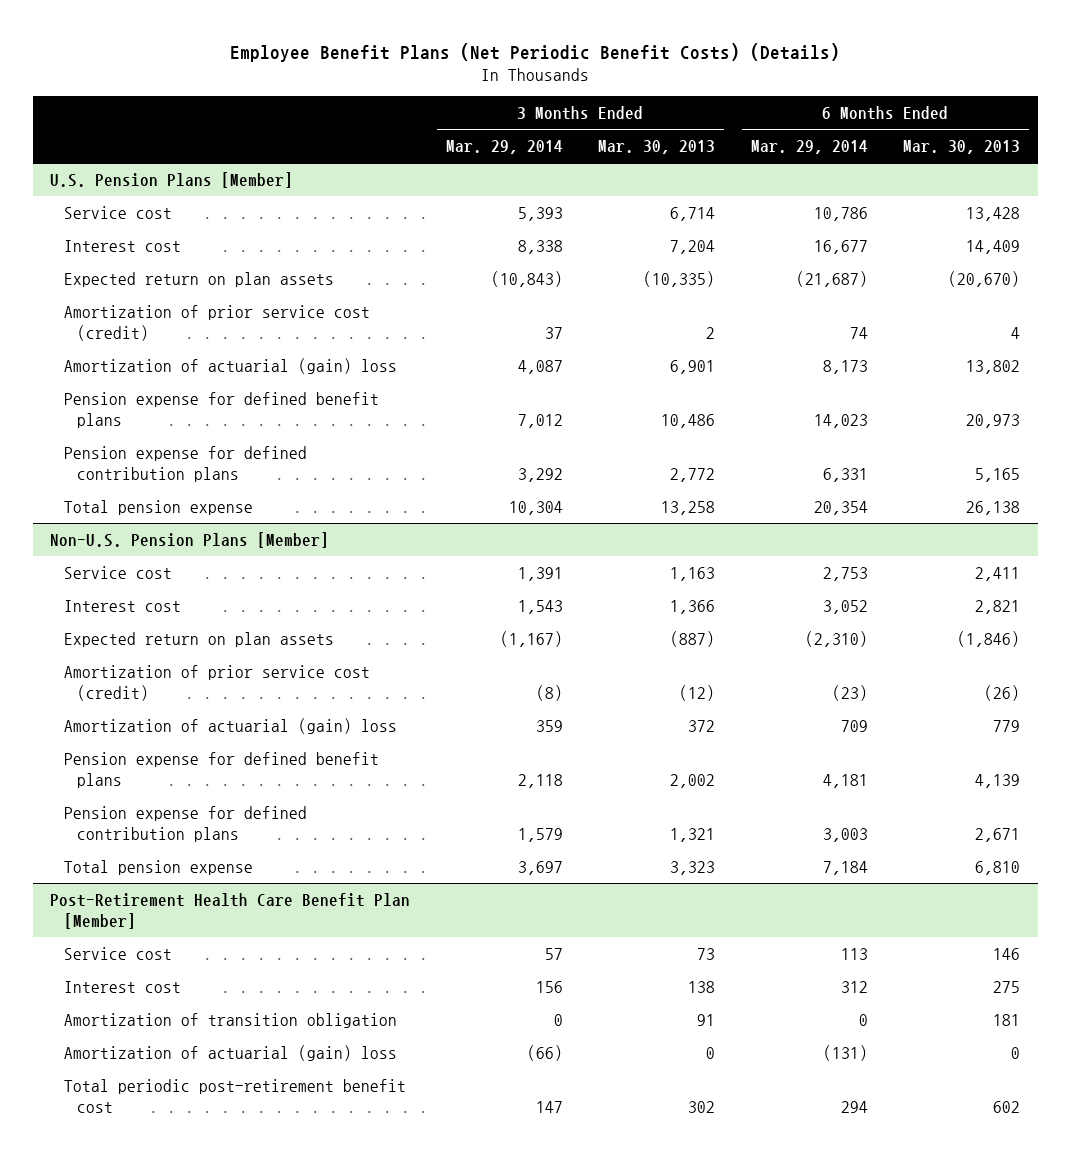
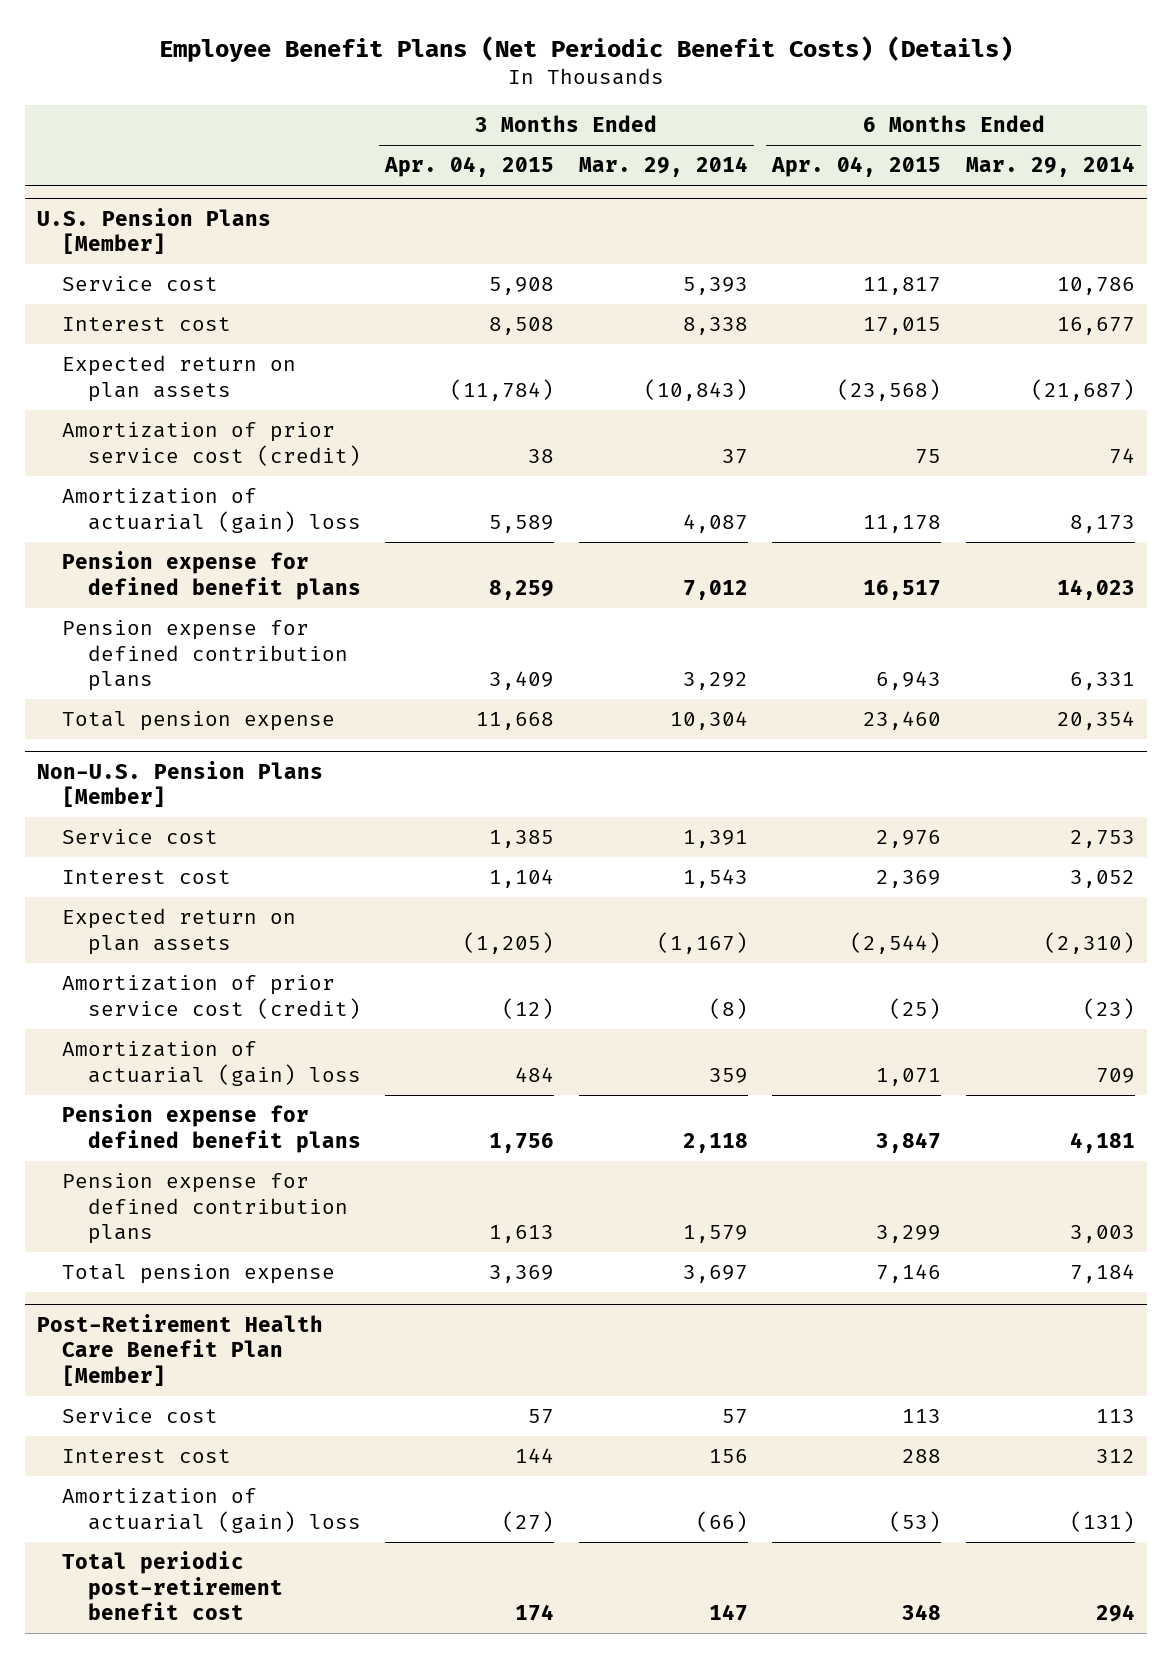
- | 3 Months Ended Mar. 29, 2014 | 3 Months Ended Mar. 30, 2013 | 6 Months Ended Mar. 29, 2014 | 6 Months Ended Mar. 30, 2013
+ | 3 Months Ended Apr. 04, 2015 | 3 Months Ended Mar. 29, 2014 | 6 Months Ended Apr. 04, 2015 | 6 Months Ended Mar. 29, 2014
@ Post-Retirement Health Care Benefit Plan [Member]
- Amortization of transition obligation | 0 | 91 | 0 | 181

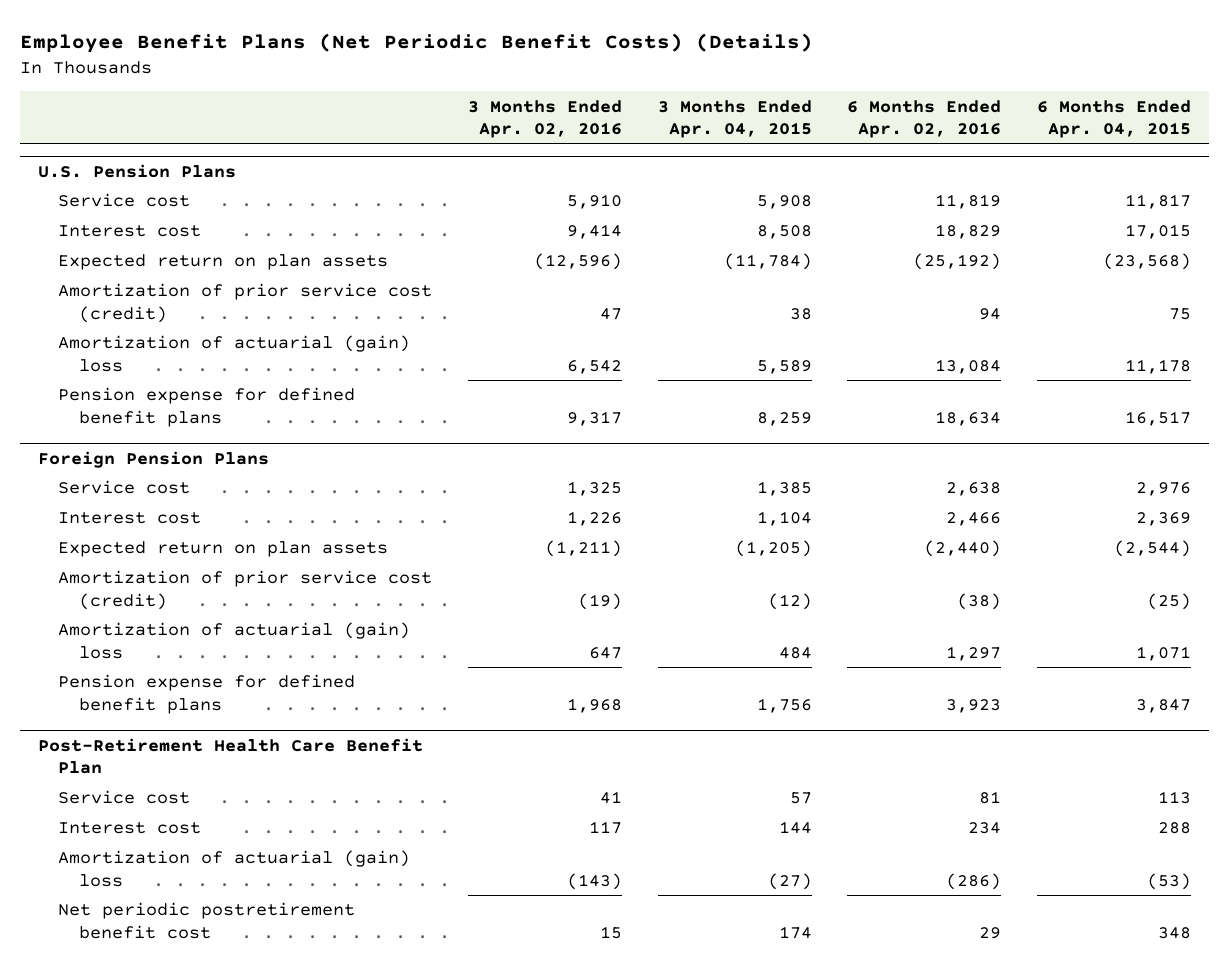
- | 3 Months Ended Apr. 04, 2015 | 3 Months Ended Mar. 29, 2014 | 6 Months Ended Apr. 04, 2015 | 6 Months Ended Mar. 29, 2014
+ | 3 Months Ended Apr. 02, 2016 | 3 Months Ended Apr. 04, 2015 | 6 Months Ended Apr. 02, 2016 | 6 Months Ended Apr. 04, 2015
- U.S. Pension Plans [Member]
+ U.S. Pension Plans
- Pension expense for defined contribution plans | 3,409 | 3,292 | 6,943 | 6,331
- Total pension expense | 11,668 | 10,304 | 23,460 | 20,354
- Non-U.S. Pension Plans [Member]
+ Foreign Pension Plans
- Pension expense for defined contribution plans | 1,613 | 1,579 | 3,299 | 3,003
- Total pension expense | 3,369 | 3,697 | 7,146 | 7,184
- Post-Retirement Health Care Benefit Plan [Member]
+ Post-Retirement Health Care Benefit Plan
- Total periodic post-retirement benefit cost | 174 | 147 | 348 | 294
+ Net periodic postretirement benefit cost | 15 | 174 | 29 | 348

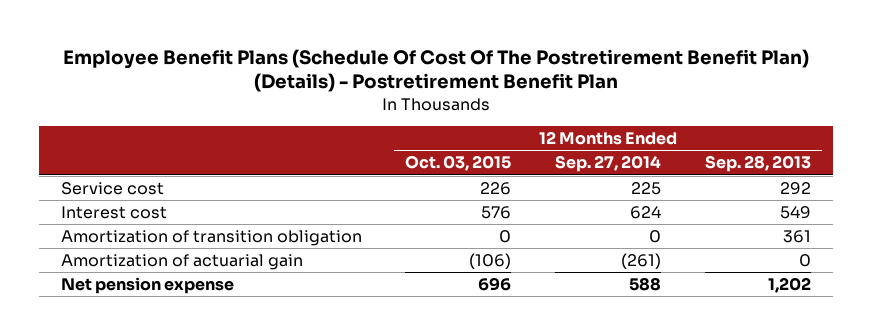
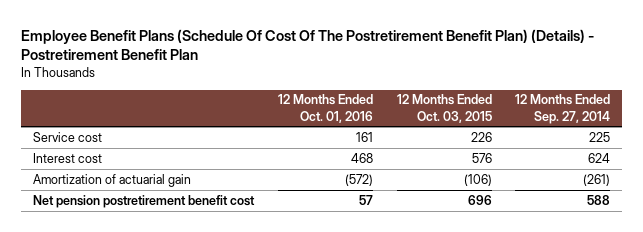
- | 12 Months Ended Oct. 03, 2015 | 12 Months Ended Sep. 27, 2014 | 12 Months Ended Sep. 28, 2013
+ | 12 Months Ended Oct. 01, 2016 | 12 Months Ended Oct. 03, 2015 | 12 Months Ended Sep. 27, 2014
- Amortization of transition obligation | 0 | 0 | 361
- Net pension expense | 696 | 588 | 1,202
+ Net pension postretirement benefit cost | 57 | 696 | 588

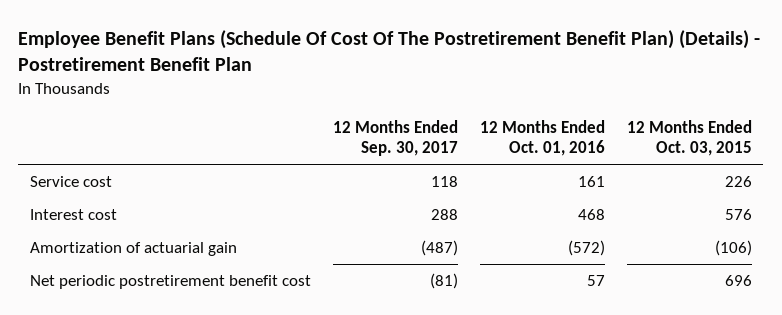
- | 12 Months Ended Oct. 01, 2016 | 12 Months Ended Oct. 03, 2015 | 12 Months Ended Sep. 27, 2014
+ | 12 Months Ended Sep. 30, 2017 | 12 Months Ended Oct. 01, 2016 | 12 Months Ended Oct. 03, 2015
- Net pension postretirement benefit cost | 57 | 696 | 588
+ Net periodic postretirement benefit cost | (81) | 57 | 696

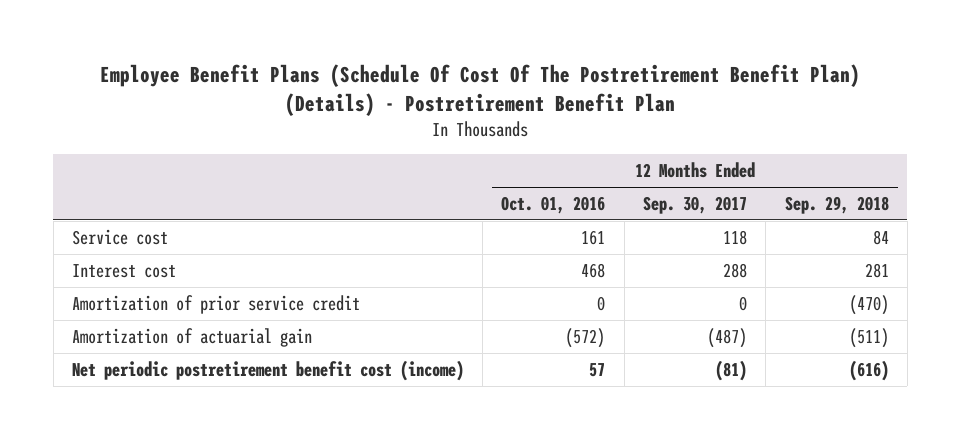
- | 12 Months Ended Sep. 30, 2017 | 12 Months Ended Oct. 01, 2016 | 12 Months Ended Oct. 03, 2015
+ | 12 Months Ended Oct. 01, 2016 | 12 Months Ended Sep. 30, 2017 | 12 Months Ended Sep. 29, 2018
+ Amortization of prior service credit | 0 | 0 | (470)
- Net periodic postretirement benefit cost | (81) | 57 | 696
+ Net periodic postretirement benefit cost (income) | 57 | (81) | (616)

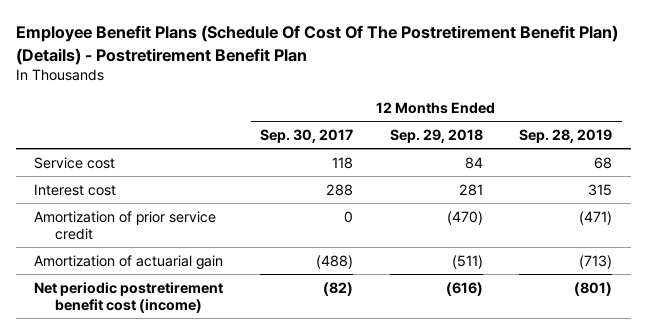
- | 12 Months Ended Oct. 01, 2016 | 12 Months Ended Sep. 30, 2017 | 12 Months Ended Sep. 29, 2018
+ | 12 Months Ended Sep. 30, 2017 | 12 Months Ended Sep. 29, 2018 | 12 Months Ended Sep. 28, 2019
- Amortization of actuarial gain | (572) | (487) | (511)
- Net periodic postretirement benefit cost (income) | 57 | (81) | (616)
+ Amortization of actuarial gain | (488) | (511) | (713)
+ Net periodic postretirement benefit cost (income) | (82) | (616) | (801)

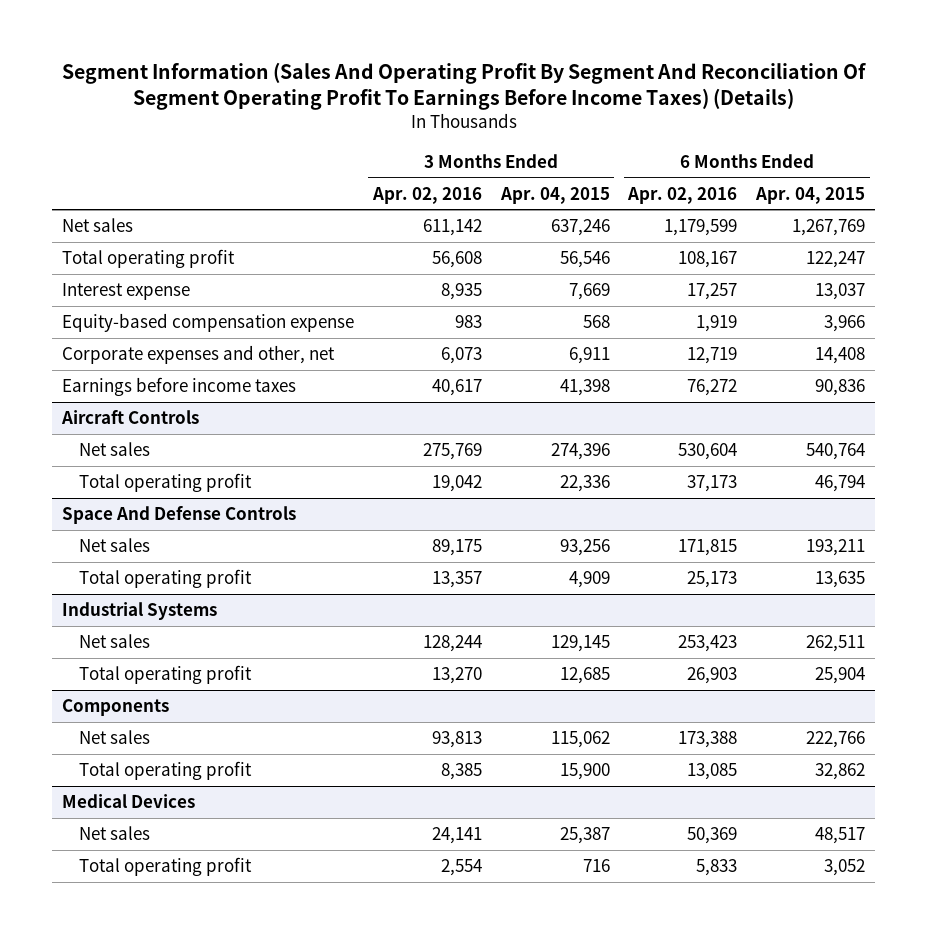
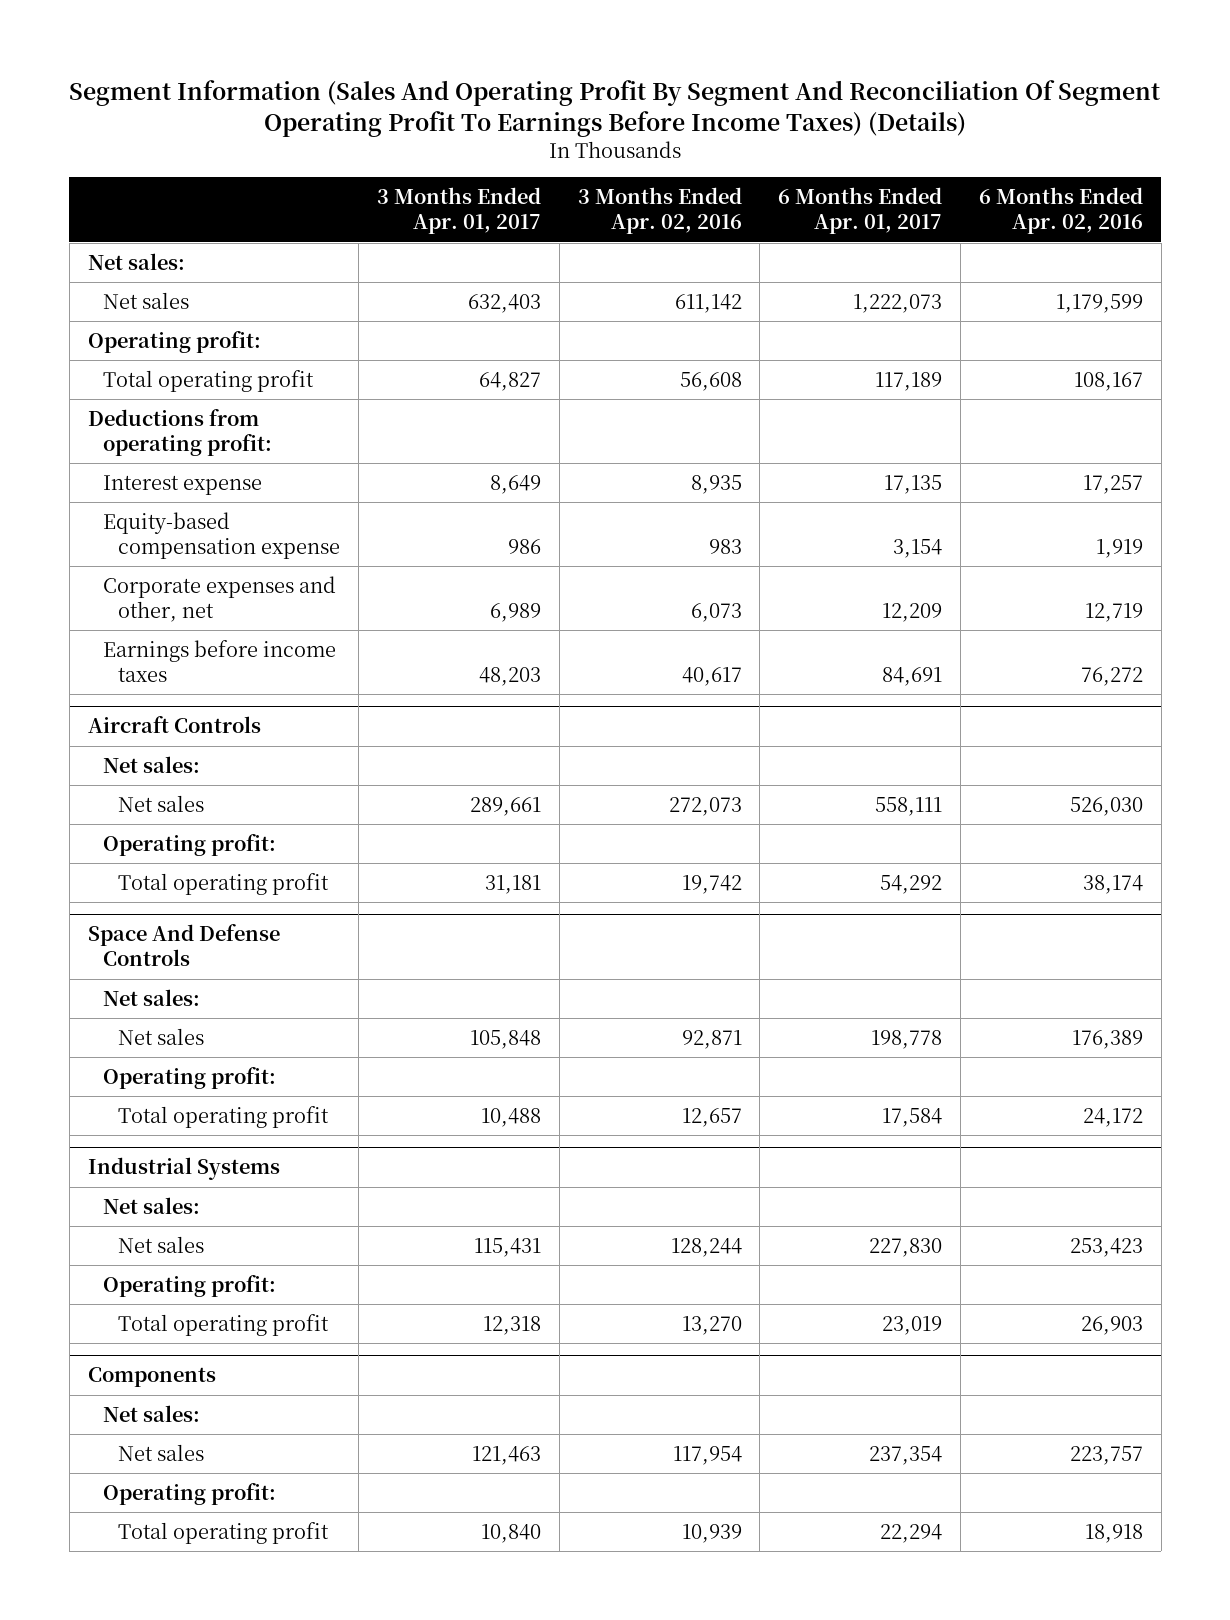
- | 3 Months Ended Apr. 02, 2016 | 3 Months Ended Apr. 04, 2015 | 6 Months Ended Apr. 02, 2016 | 6 Months Ended Apr. 04, 2015
+ | 3 Months Ended Apr. 01, 2017 | 3 Months Ended Apr. 02, 2016 | 6 Months Ended Apr. 01, 2017 | 6 Months Ended Apr. 02, 2016
+ Net sales:
+ Operating profit:
+ Deductions from operating profit:
@ Aircraft Controls
- Net sales | 275,769 | 274,396 | 530,604 | 540,764
- Total operating profit | 19,042 | 22,336 | 37,173 | 46,794
+ Net sales:
+ Net sales | 289,661 | 272,073 | 558,111 | 526,030
+ Operating profit:
+ Total operating profit | 31,181 | 19,742 | 54,292 | 38,174
@ Space And Defense Controls
- Net sales | 89,175 | 93,256 | 171,815 | 193,211
- Total operating profit | 13,357 | 4,909 | 25,173 | 13,635
+ Net sales:
+ Net sales | 105,848 | 92,871 | 198,778 | 176,389
+ Operating profit:
+ Total operating profit | 10,488 | 12,657 | 17,584 | 24,172
@ Industrial Systems
+ Net sales:
+ Operating profit:
@ Components
- Net sales | 93,813 | 115,062 | 173,388 | 222,766
- Total operating profit | 8,385 | 15,900 | 13,085 | 32,862
- Medical Devices
- Net sales | 24,141 | 25,387 | 50,369 | 48,517
- Total operating profit | 2,554 | 716 | 5,833 | 3,052
@ Components
+ Net sales:
+ Net sales | 121,463 | 117,954 | 237,354 | 223,757
+ Operating profit:
+ Total operating profit | 10,840 | 10,939 | 22,294 | 18,918

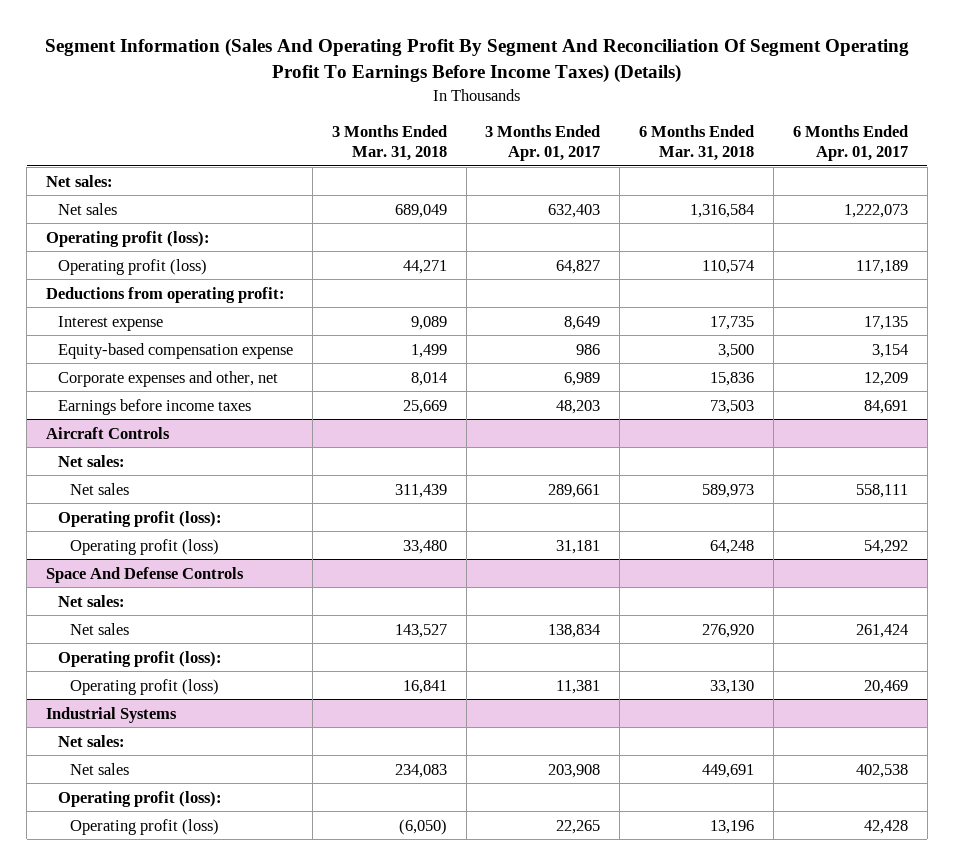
- | 3 Months Ended Apr. 01, 2017 | 3 Months Ended Apr. 02, 2016 | 6 Months Ended Apr. 01, 2017 | 6 Months Ended Apr. 02, 2016
+ | 3 Months Ended Mar. 31, 2018 | 3 Months Ended Apr. 01, 2017 | 6 Months Ended Mar. 31, 2018 | 6 Months Ended Apr. 01, 2017
- Operating profit:
- Total operating profit | 64,827 | 56,608 | 117,189 | 108,167
+ Operating profit (loss):
+ Operating profit (loss) | 44,271 | 64,827 | 110,574 | 117,189
@ Aircraft Controls
- Operating profit:
- Total operating profit | 31,181 | 19,742 | 54,292 | 38,174
+ Operating profit (loss):
+ Operating profit (loss) | 33,480 | 31,181 | 64,248 | 54,292
@ Space And Defense Controls
- Net sales | 105,848 | 92,871 | 198,778 | 176,389
- Operating profit:
- Total operating profit | 10,488 | 12,657 | 17,584 | 24,172
+ Net sales | 143,527 | 138,834 | 276,920 | 261,424
+ Operating profit (loss):
+ Operating profit (loss) | 16,841 | 11,381 | 33,130 | 20,469
@ Industrial Systems
- Net sales | 115,431 | 128,244 | 227,830 | 253,423
- Operating profit:
- Total operating profit | 12,318 | 13,270 | 23,019 | 26,903
- Components
- Net sales:
- Net sales | 121,463 | 117,954 | 237,354 | 223,757
- Operating profit:
- Total operating profit | 10,840 | 10,939 | 22,294 | 18,918
@ Industrial Systems
+ Net sales | 234,083 | 203,908 | 449,691 | 402,538
+ Operating profit (loss):
+ Operating profit (loss) | (6,050) | 22,265 | 13,196 | 42,428

